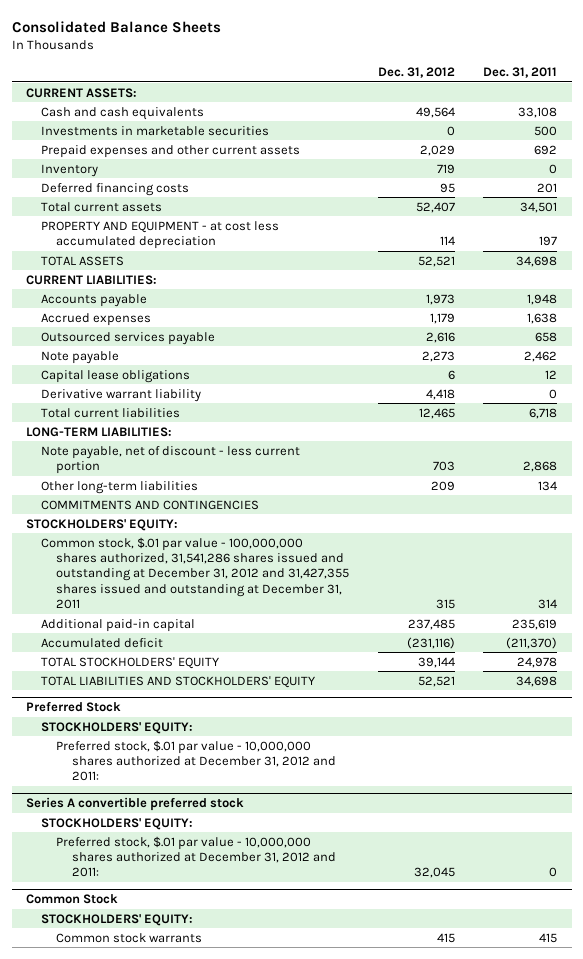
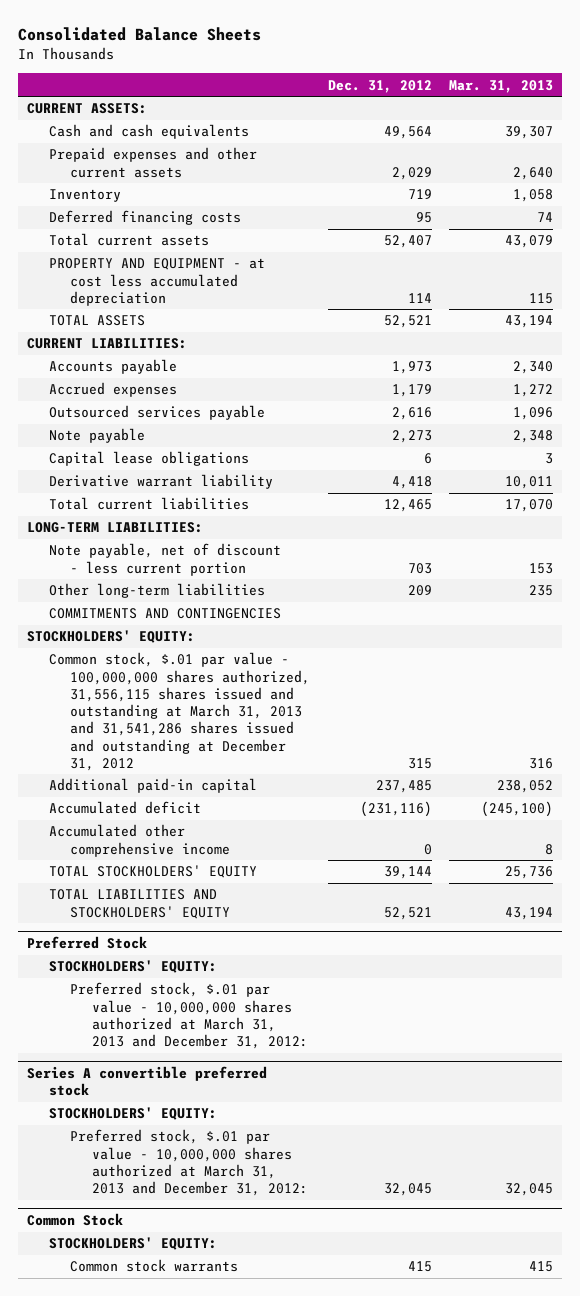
- | Dec. 31, 2012 | Dec. 31, 2011
+ | Dec. 31, 2012 | Mar. 31, 2013
- Investments in marketable securities | 0 | 500
- Common stock, $.01 par value - 100,000,000 shares authorized, 31,541,286 shares issued and outstanding at December 31, 2012 and 31,427,355 shares issued and outstanding at December 31, 2011 | 315 | 314
+ Common stock, $.01 par value - 100,000,000 shares authorized, 31,556,115 shares issued and outstanding at March 31, 2013 and 31,541,286 shares issued and outstanding at December 31, 2012 | 315 | 316
+ Accumulated other comprehensive income | 0 | 8
@ Preferred Stock
- Preferred stock, $.01 par value - 10,000,000 shares authorized at December 31, 2012 and 2011:
+ Preferred stock, $.01 par value - 10,000,000 shares authorized at March 31, 2013 and December 31, 2012:
@ Series A convertible preferred stock
- Preferred stock, $.01 par value - 10,000,000 shares authorized at December 31, 2012 and 2011: | 32,045 | 0
+ Preferred stock, $.01 par value - 10,000,000 shares authorized at March 31, 2013 and December 31, 2012: | 32,045 | 32,045

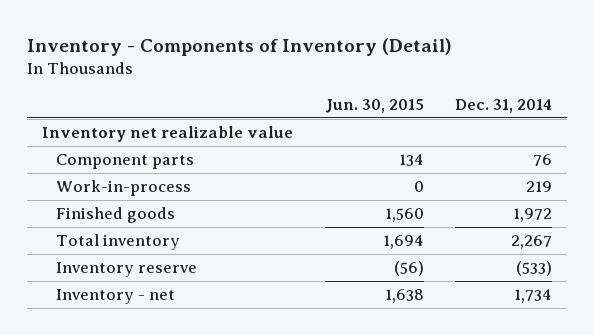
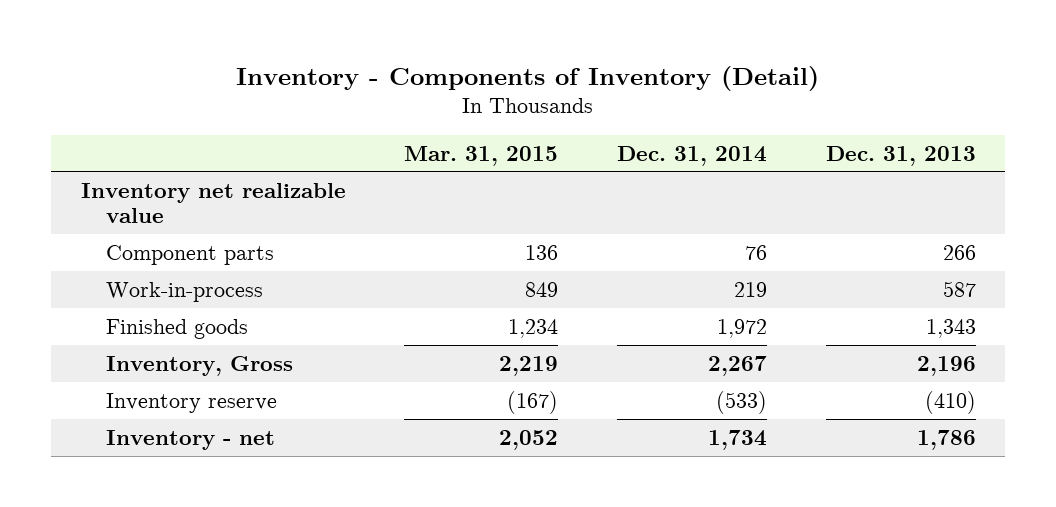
- | Jun. 30, 2015 | Dec. 31, 2014
+ | Mar. 31, 2015 | Dec. 31, 2014 | Dec. 31, 2013
- Total inventory | 1,694 | 2,267
+ Inventory, Gross | 2,219 | 2,267 | 2,196

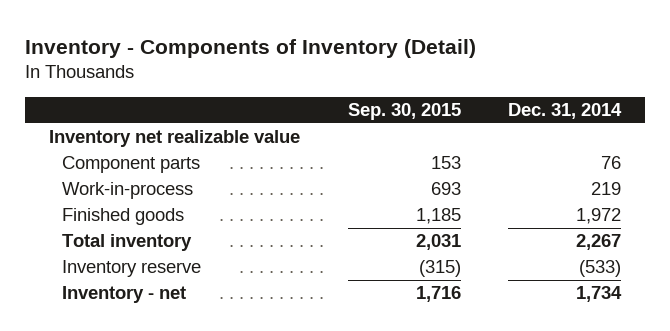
- | Mar. 31, 2015 | Dec. 31, 2014 | Dec. 31, 2013
+ | Sep. 30, 2015 | Dec. 31, 2014
- Inventory, Gross | 2,219 | 2,267 | 2,196
+ Total inventory | 2,031 | 2,267

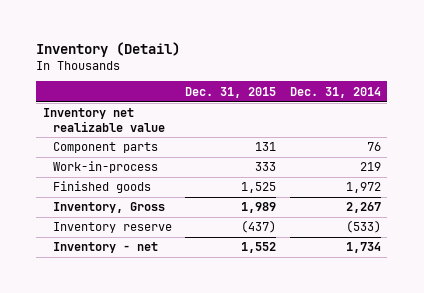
- Inventory - Components of Inventory (Detail)
+ Inventory (Detail)
- | Sep. 30, 2015 | Dec. 31, 2014
+ | Dec. 31, 2015 | Dec. 31, 2014
- Total inventory | 2,031 | 2,267
+ Inventory, Gross | 1,989 | 2,267

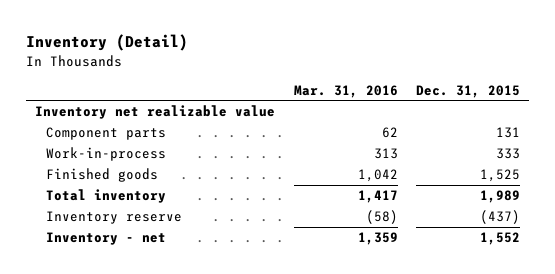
- | Dec. 31, 2015 | Dec. 31, 2014
+ | Mar. 31, 2016 | Dec. 31, 2015
- Inventory, Gross | 1,989 | 2,267
+ Total inventory | 1,417 | 1,989

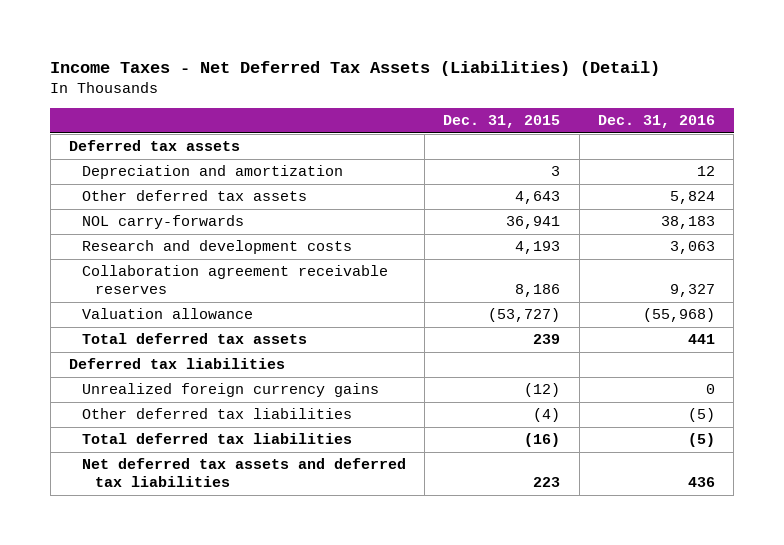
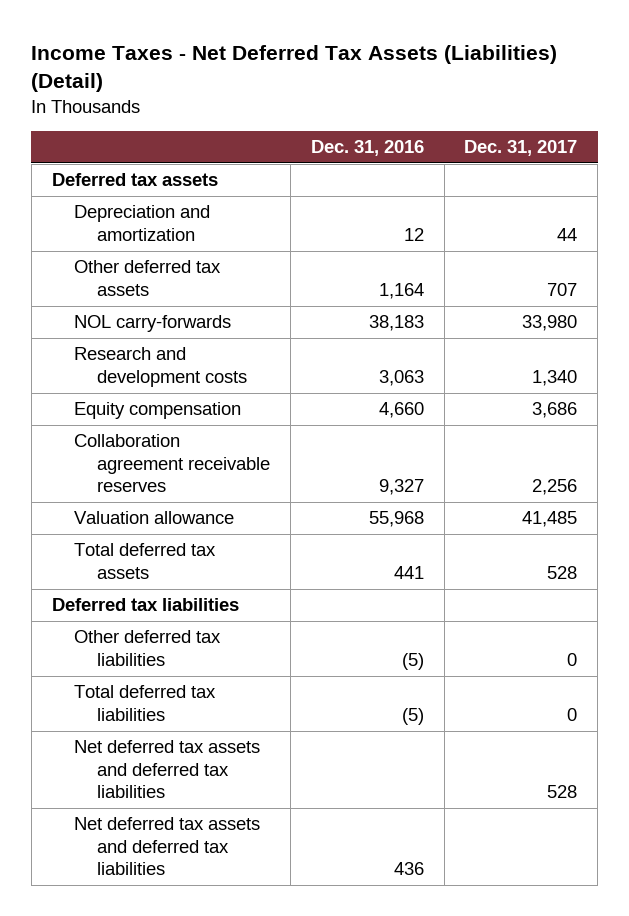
- | Dec. 31, 2015 | Dec. 31, 2016
+ | Dec. 31, 2016 | Dec. 31, 2017
- Other deferred tax assets | 4,643 | 5,824
+ Other deferred tax assets | 1,164 | 707
+ Equity compensation | 4,660 | 3,686
- Valuation allowance | (53,727) | (55,968)
+ Valuation allowance | 55,968 | 41,485
- Unrealized foreign currency gains | (12) | 0
+ Net deferred tax assets and deferred tax liabilities | | 528

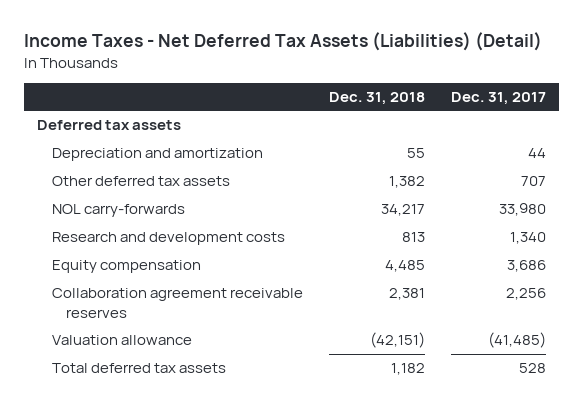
- | Dec. 31, 2016 | Dec. 31, 2017
+ | Dec. 31, 2018 | Dec. 31, 2017
- Valuation allowance | 55,968 | 41,485
+ Valuation allowance | (42,151) | (41,485)
- Deferred tax liabilities
- Other deferred tax liabilities | (5) | 0
- Total deferred tax liabilities | (5) | 0
- Net deferred tax assets and deferred tax liabilities | | 528
- Net deferred tax assets and deferred tax liabilities | 436 |

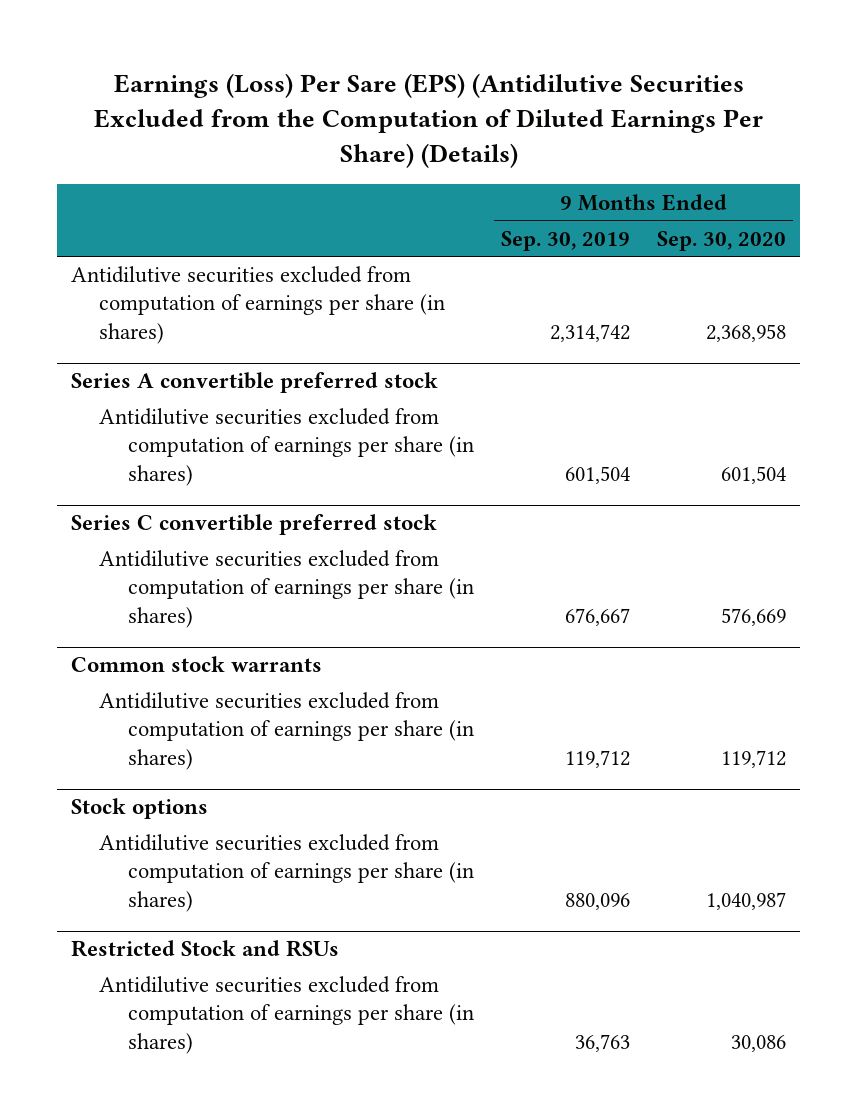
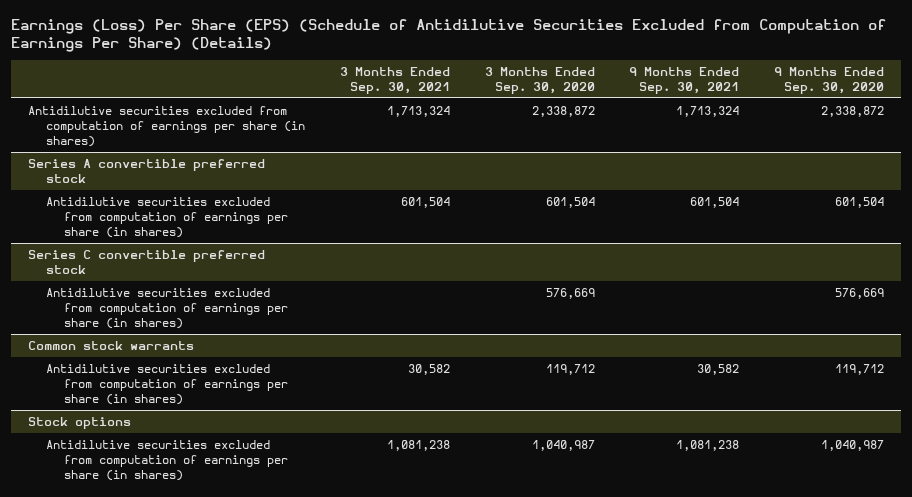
- Earnings (Loss) Per Sare (EPS) (Antidilutive Securities Excluded from the Computation of Diluted Earnings Per Share) (Details)
+ Earnings (Loss) Per Share (EPS) (Schedule of Antidilutive Securities Excluded from Computation of Earnings Per Share) (Details)
- | 9 Months Ended Sep. 30, 2019 | 9 Months Ended Sep. 30, 2020
+ | 3 Months Ended Sep. 30, 2021 | 3 Months Ended Sep. 30, 2020 | 9 Months Ended Sep. 30, 2021 | 9 Months Ended Sep. 30, 2020
- Antidilutive securities excluded from computation of earnings per share (in shares) | 2,314,742 | 2,368,958
+ Antidilutive securities excluded from computation of earnings per share (in shares) | 1,713,324 | 2,338,872 | 1,713,324 | 2,338,872
- Restricted Stock and RSUs
- Antidilutive securities excluded from computation of earnings per share (in shares) | 36,763 | 30,086

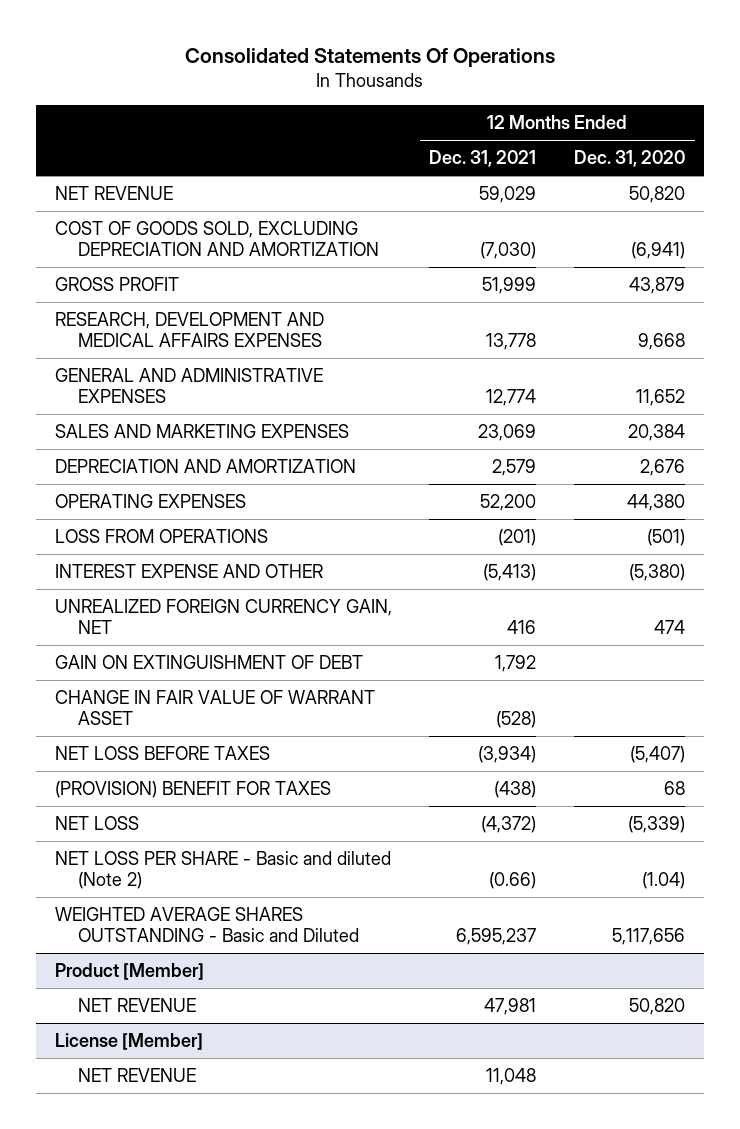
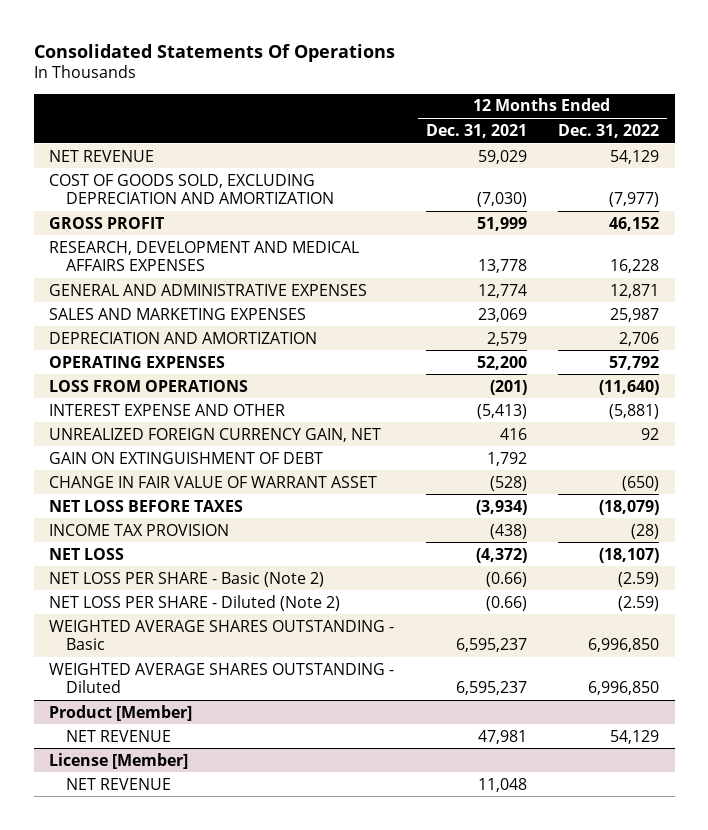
- | 12 Months Ended Dec. 31, 2021 | 12 Months Ended Dec. 31, 2020
+ | 12 Months Ended Dec. 31, 2021 | 12 Months Ended Dec. 31, 2022
- (PROVISION) BENEFIT FOR TAXES | (438) | 68
+ INCOME TAX PROVISION | (438) | (28)
- NET LOSS PER SHARE - Basic and diluted (Note 2) | (0.66) | (1.04)
- WEIGHTED AVERAGE SHARES OUTSTANDING - Basic and Diluted | 6,595,237 | 5,117,656
+ NET LOSS PER SHARE - Basic (Note 2) | (0.66) | (2.59)
+ NET LOSS PER SHARE - Diluted (Note 2) | (0.66) | (2.59)
+ WEIGHTED AVERAGE SHARES OUTSTANDING - Basic | 6,595,237 | 6,996,850
+ WEIGHTED AVERAGE SHARES OUTSTANDING - Diluted | 6,595,237 | 6,996,850

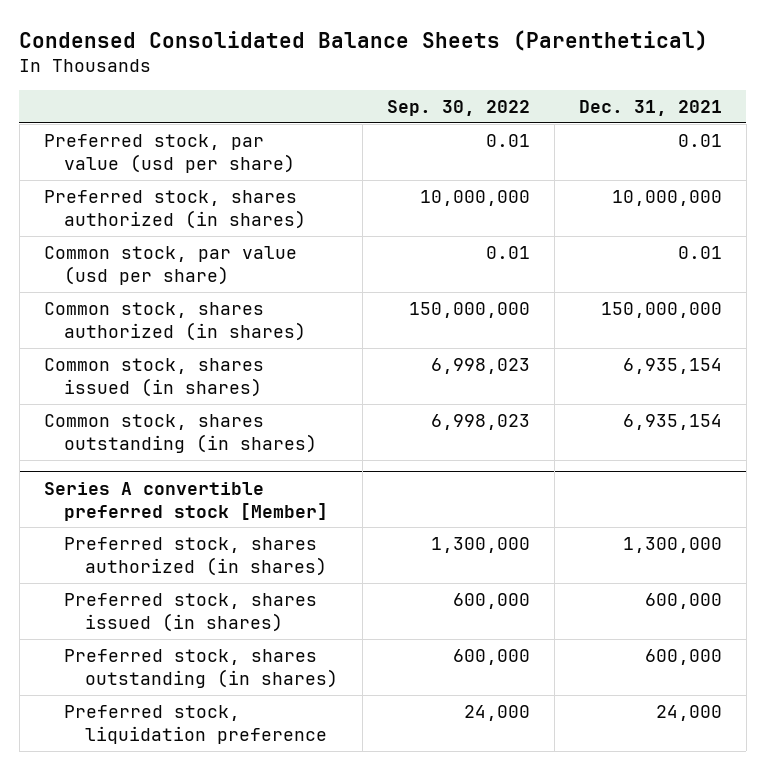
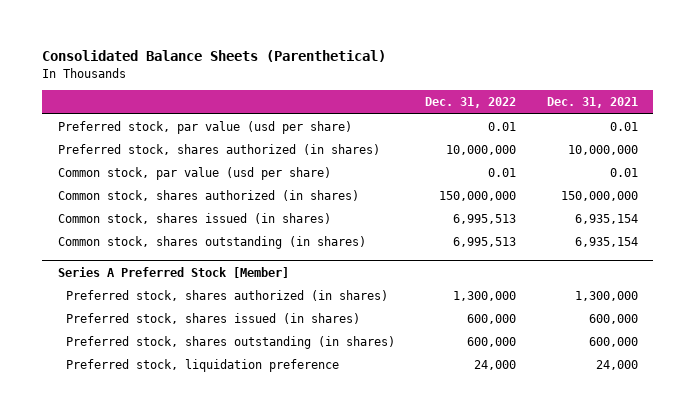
- Condensed Consolidated Balance Sheets (Parenthetical)
+ Consolidated Balance Sheets (Parenthetical)
- | Sep. 30, 2022 | Dec. 31, 2021
+ | Dec. 31, 2022 | Dec. 31, 2021
- Series A convertible preferred stock [Member]
+ Series A Preferred Stock [Member]

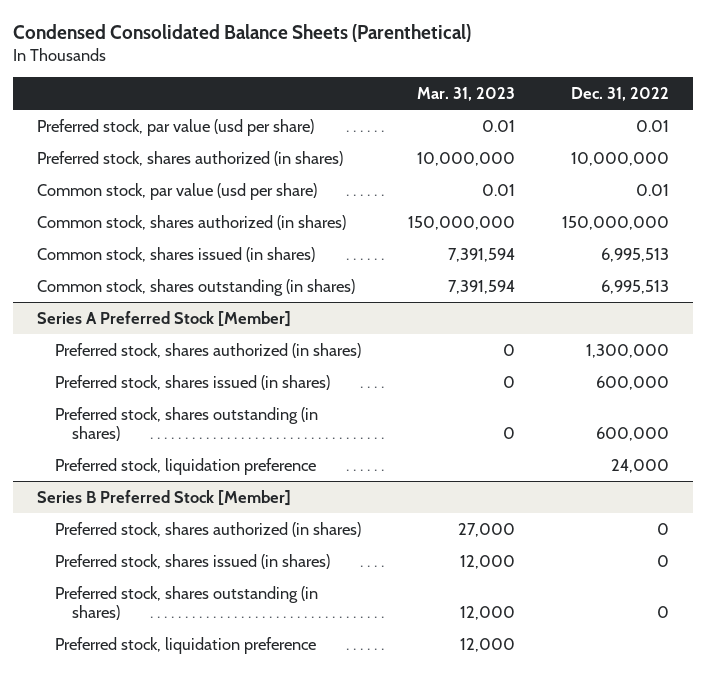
- Consolidated Balance Sheets (Parenthetical)
+ Condensed Consolidated Balance Sheets (Parenthetical)
- | Dec. 31, 2022 | Dec. 31, 2021
+ | Mar. 31, 2023 | Dec. 31, 2022
+ Series B Preferred Stock [Member]
+ Preferred stock, shares authorized (in shares) | 27,000 | 0
+ Preferred stock, shares issued (in shares) | 12,000 | 0
+ Preferred stock, shares outstanding (in shares) | 12,000 | 0
+ Preferred stock, liquidation preference | 12,000 |

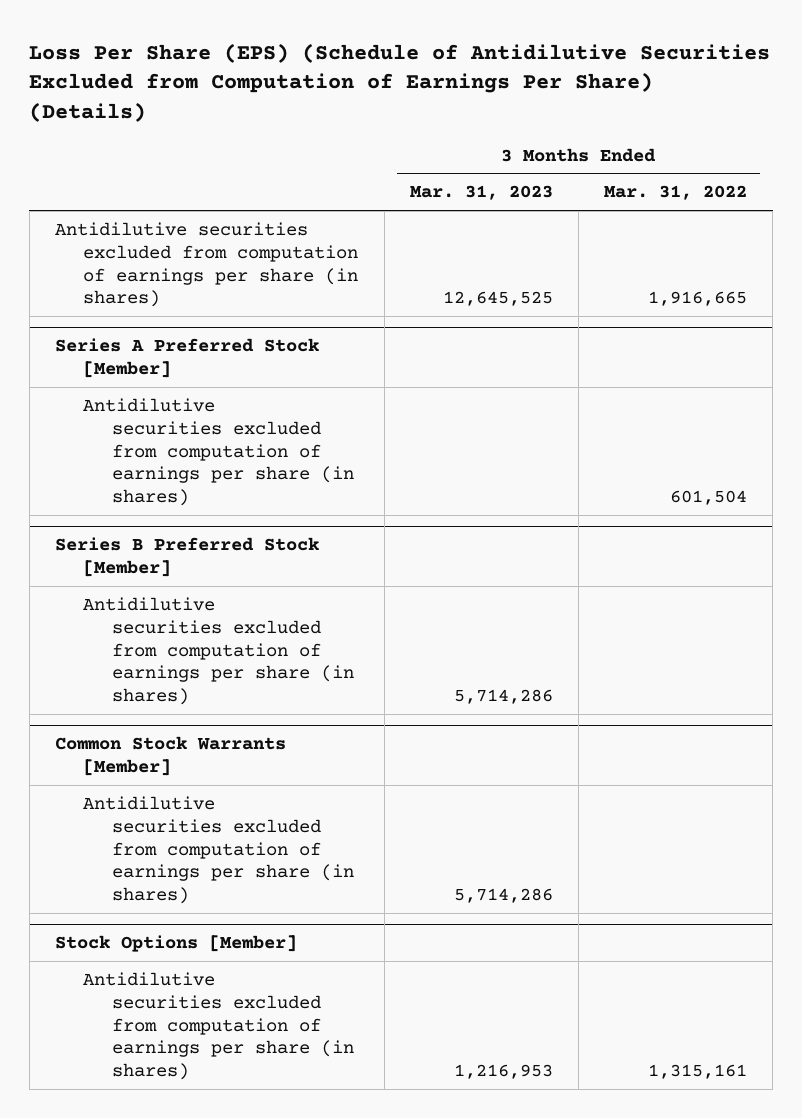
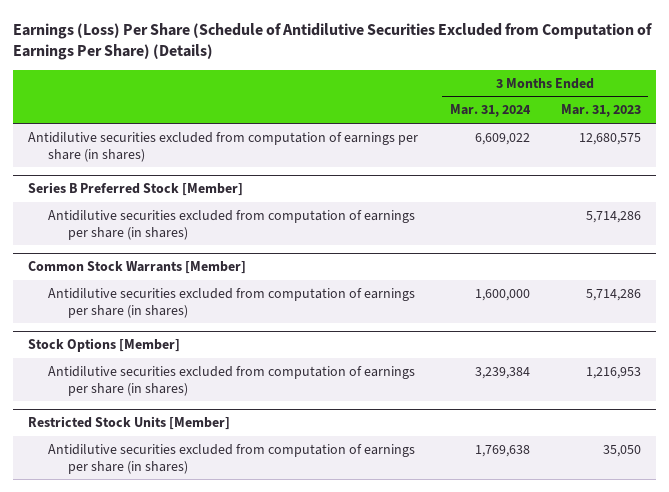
- Loss Per Share (EPS) (Schedule of Antidilutive Securities Excluded from Computation of Earnings Per Share) (Details)
+ Earnings (Loss) Per Share (Schedule of Antidilutive Securities Excluded from Computation of Earnings Per Share) (Details)
- | 3 Months Ended Mar. 31, 2023 | 3 Months Ended Mar. 31, 2022
+ | 3 Months Ended Mar. 31, 2024 | 3 Months Ended Mar. 31, 2023
- Antidilutive securities excluded from computation of earnings per share (in shares) | 12,645,525 | 1,916,665
- Series A Preferred Stock [Member]
- Antidilutive securities excluded from computation of earnings per share (in shares) | | 601,504
+ Antidilutive securities excluded from computation of earnings per share (in shares) | 6,609,022 | 12,680,575
+ Restricted Stock Units [Member]
+ Antidilutive securities excluded from computation of earnings per share (in shares) | 1,769,638 | 35,050

